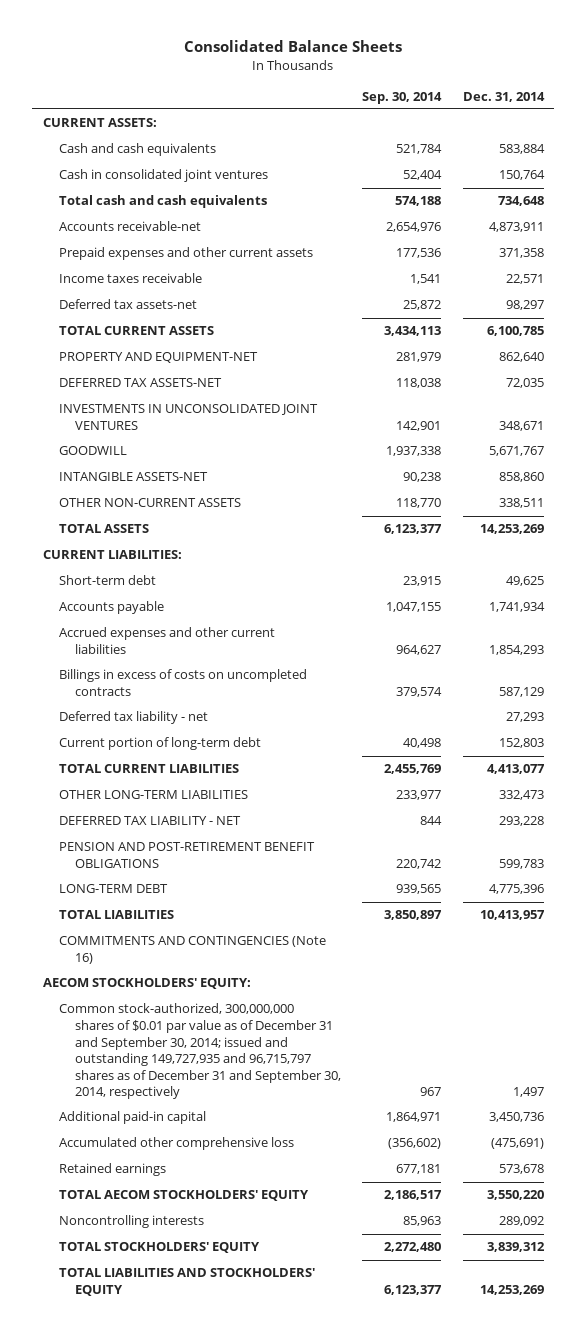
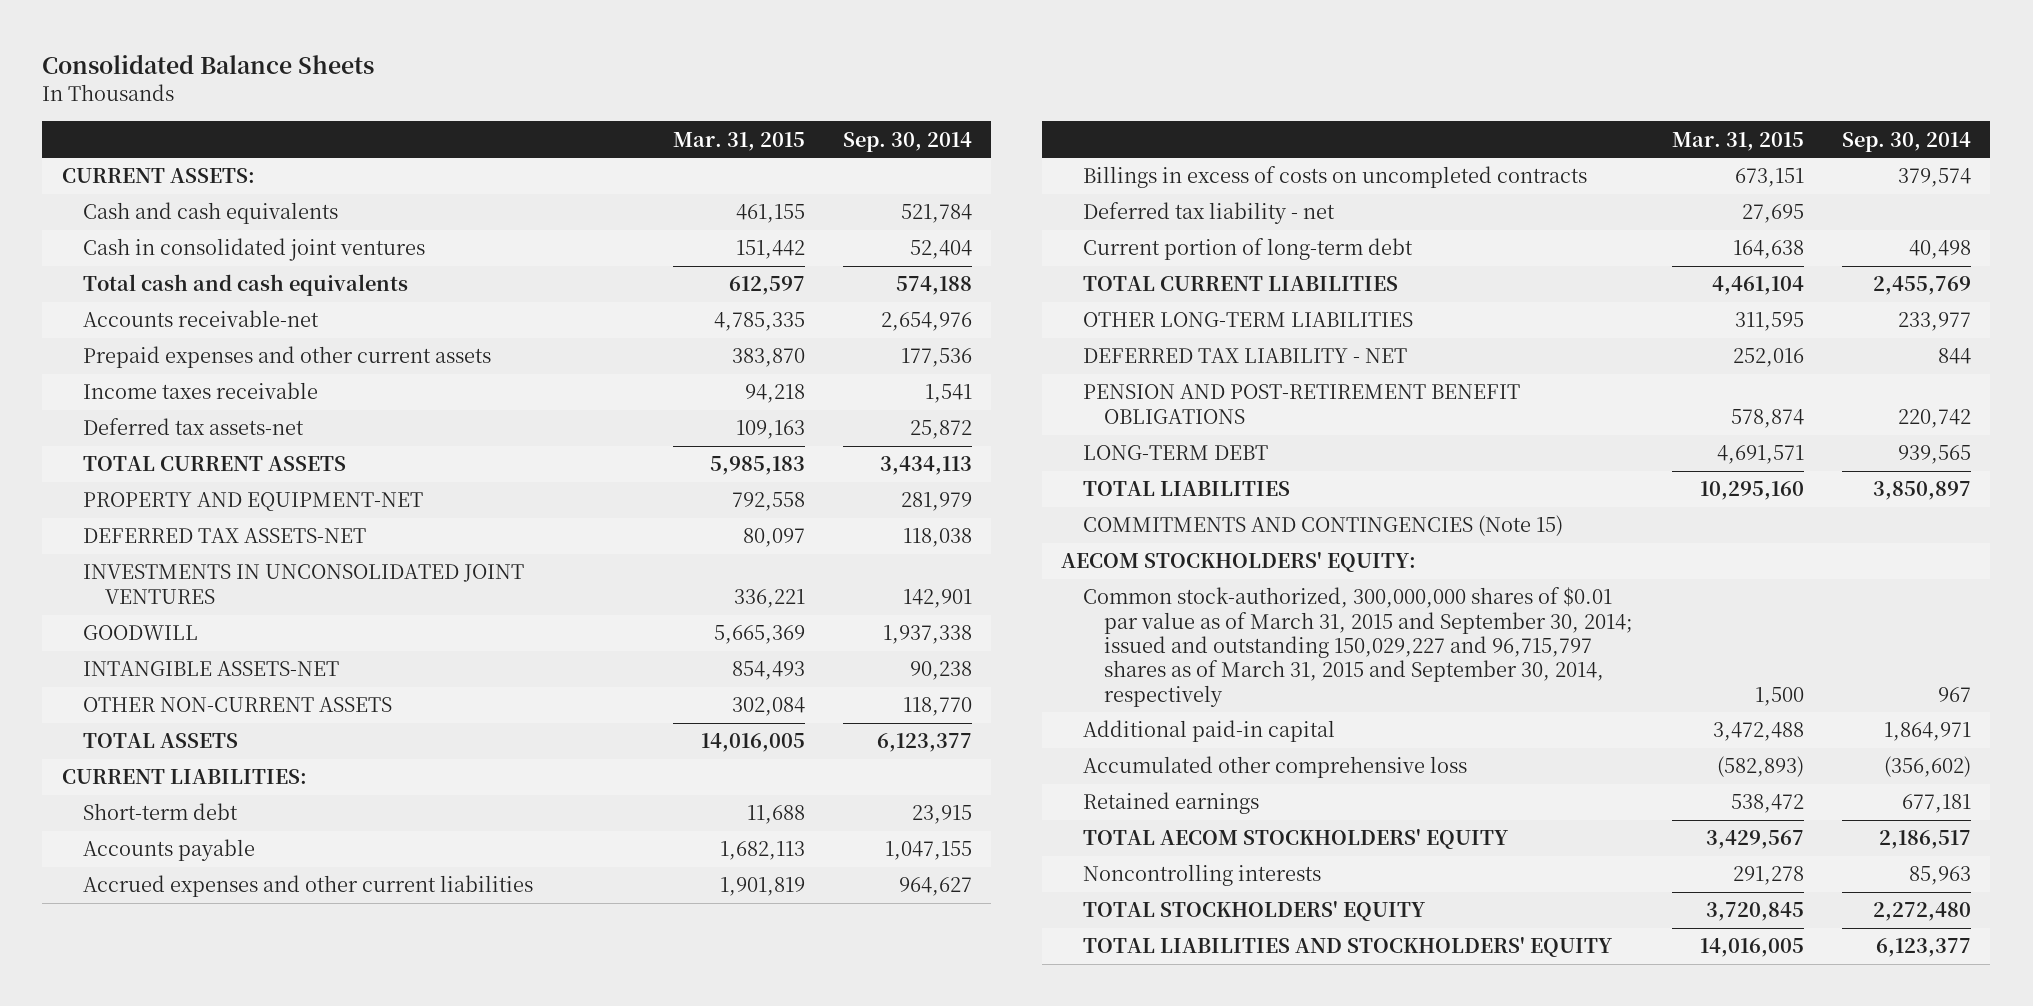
- | Sep. 30, 2014 | Dec. 31, 2014
+ | Mar. 31, 2015 | Sep. 30, 2014
- COMMITMENTS AND CONTINGENCIES (Note 16)
+ COMMITMENTS AND CONTINGENCIES (Note 15)
- Common stock-authorized, 300,000,000 shares of $0.01 par value as of December 31 and September 30, 2014; issued and outstanding 149,727,935 and 96,715,797 shares as of December 31 and September 30, 2014, respectively | 967 | 1,497
+ Common stock-authorized, 300,000,000 shares of $0.01 par value as of March 31, 2015 and September 30, 2014; issued and outstanding 150,029,227 and 96,715,797 shares as of March 31, 2015 and September 30, 2014, respectively | 1,500 | 967

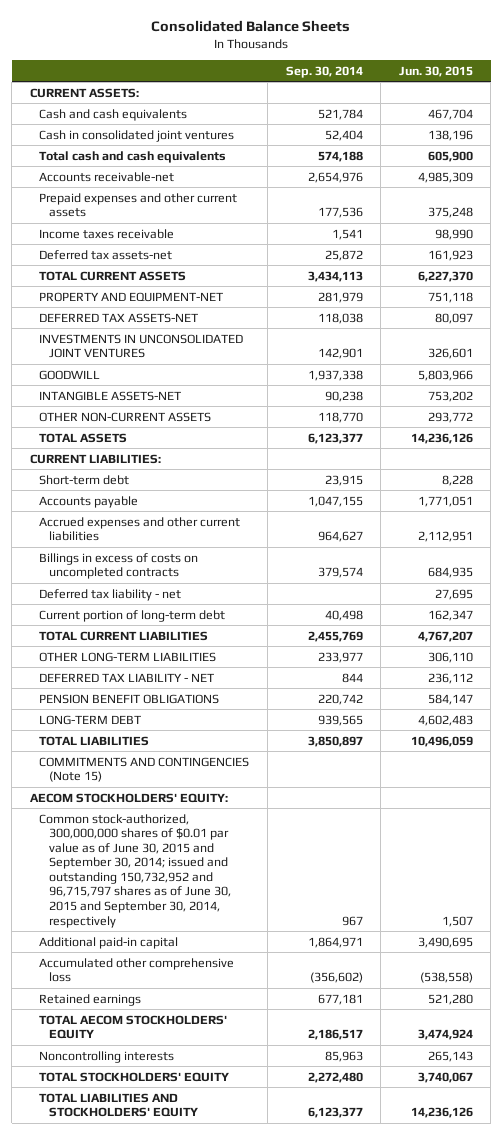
- | Mar. 31, 2015 | Sep. 30, 2014
+ | Sep. 30, 2014 | Jun. 30, 2015
- PENSION AND POST-RETIREMENT BENEFIT OBLIGATIONS | 578,874 | 220,742
+ PENSION BENEFIT OBLIGATIONS | 220,742 | 584,147
- Common stock-authorized, 300,000,000 shares of $0.01 par value as of March 31, 2015 and September 30, 2014; issued and outstanding 150,029,227 and 96,715,797 shares as of March 31, 2015 and September 30, 2014, respectively | 1,500 | 967
+ Common stock-authorized, 300,000,000 shares of $0.01 par value as of June 30, 2015 and September 30, 2014; issued and outstanding 150,732,952 and 96,715,797 shares as of June 30, 2015 and September 30, 2014, respectively | 967 | 1,507

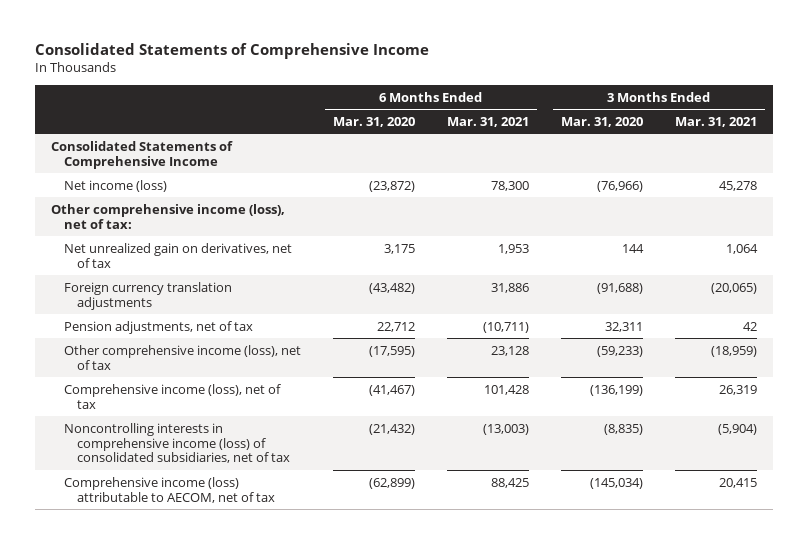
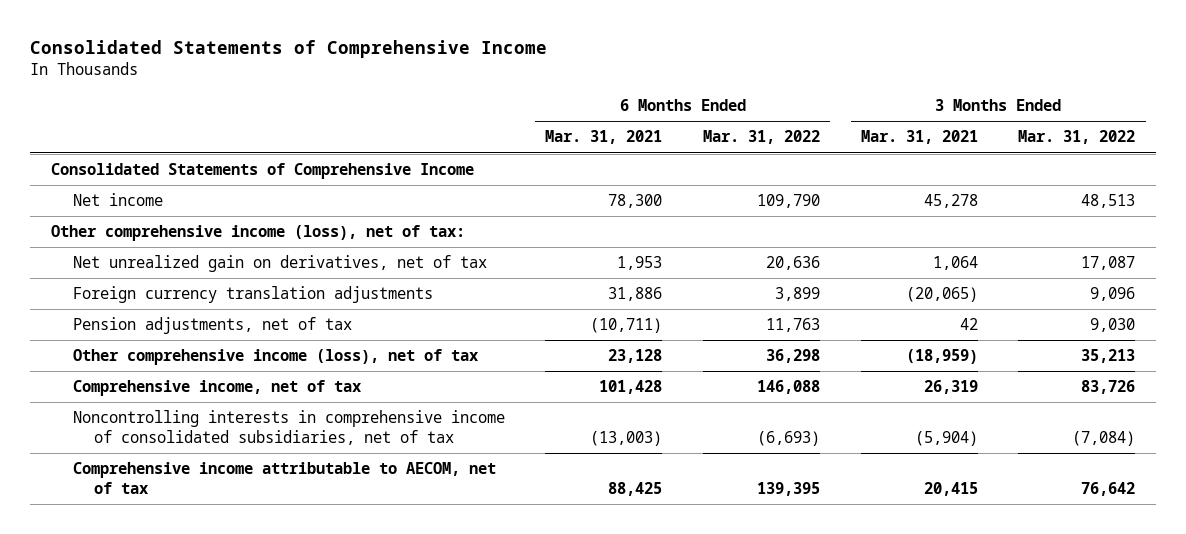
- | 6 Months Ended Mar. 31, 2020 | 6 Months Ended Mar. 31, 2021 | 3 Months Ended Mar. 31, 2020 | 3 Months Ended Mar. 31, 2021
+ | 6 Months Ended Mar. 31, 2021 | 6 Months Ended Mar. 31, 2022 | 3 Months Ended Mar. 31, 2021 | 3 Months Ended Mar. 31, 2022
- Net income (loss) | (23,872) | 78,300 | (76,966) | 45,278
+ Net income | 78,300 | 109,790 | 45,278 | 48,513
- Comprehensive income (loss), net of tax | (41,467) | 101,428 | (136,199) | 26,319
- Noncontrolling interests in comprehensive income (loss) of consolidated subsidiaries, net of tax | (21,432) | (13,003) | (8,835) | (5,904)
- Comprehensive income (loss) attributable to AECOM, net of tax | (62,899) | 88,425 | (145,034) | 20,415
+ Comprehensive income, net of tax | 101,428 | 146,088 | 26,319 | 83,726
+ Noncontrolling interests in comprehensive income of consolidated subsidiaries, net of tax | (13,003) | (6,693) | (5,904) | (7,084)
+ Comprehensive income attributable to AECOM, net of tax | 88,425 | 139,395 | 20,415 | 76,642

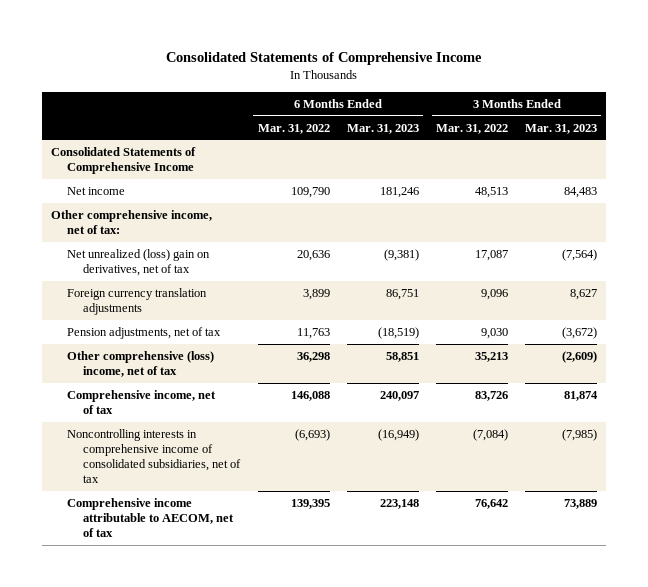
- | 6 Months Ended Mar. 31, 2021 | 6 Months Ended Mar. 31, 2022 | 3 Months Ended Mar. 31, 2021 | 3 Months Ended Mar. 31, 2022
+ | 6 Months Ended Mar. 31, 2022 | 6 Months Ended Mar. 31, 2023 | 3 Months Ended Mar. 31, 2022 | 3 Months Ended Mar. 31, 2023
- Other comprehensive income (loss), net of tax:
- Net unrealized gain on derivatives, net of tax | 1,953 | 20,636 | 1,064 | 17,087
+ Other comprehensive income, net of tax:
+ Net unrealized (loss) gain on derivatives, net of tax | 20,636 | (9,381) | 17,087 | (7,564)
- Other comprehensive income (loss), net of tax | 23,128 | 36,298 | (18,959) | 35,213
+ Other comprehensive (loss) income, net of tax | 36,298 | 58,851 | 35,213 | (2,609)

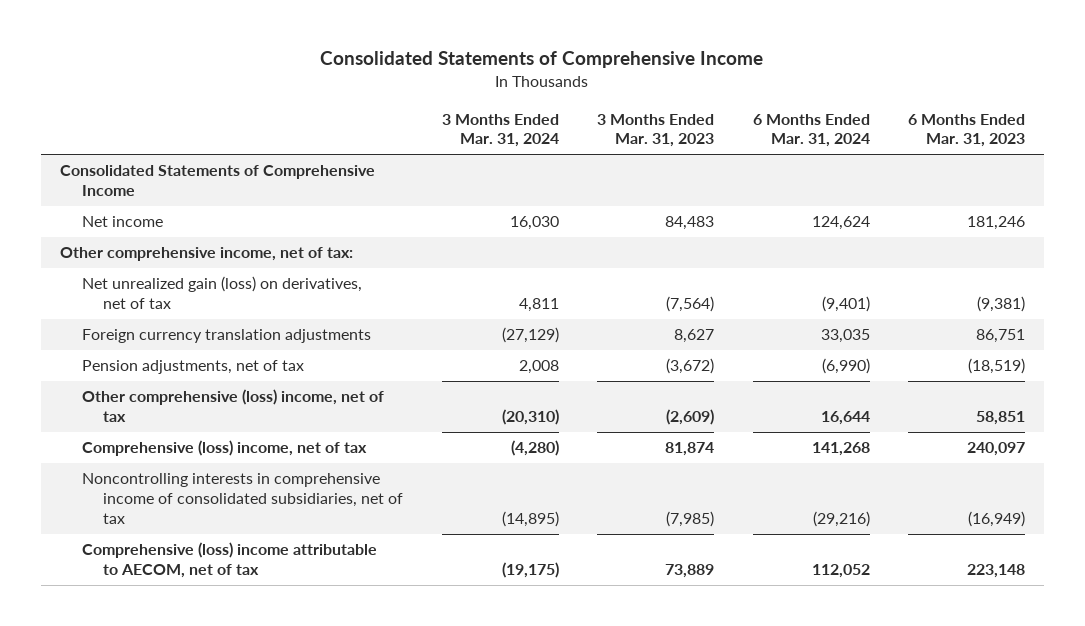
- | 6 Months Ended Mar. 31, 2022 | 6 Months Ended Mar. 31, 2023 | 3 Months Ended Mar. 31, 2022 | 3 Months Ended Mar. 31, 2023
+ | 3 Months Ended Mar. 31, 2024 | 3 Months Ended Mar. 31, 2023 | 6 Months Ended Mar. 31, 2024 | 6 Months Ended Mar. 31, 2023
- Net unrealized (loss) gain on derivatives, net of tax | 20,636 | (9,381) | 17,087 | (7,564)
+ Net unrealized gain (loss) on derivatives, net of tax | 4,811 | (7,564) | (9,401) | (9,381)
- Comprehensive income, net of tax | 146,088 | 240,097 | 83,726 | 81,874
+ Comprehensive (loss) income, net of tax | (4,280) | 81,874 | 141,268 | 240,097
- Comprehensive income attributable to AECOM, net of tax | 139,395 | 223,148 | 76,642 | 73,889
+ Comprehensive (loss) income attributable to AECOM, net of tax | (19,175) | 73,889 | 112,052 | 223,148

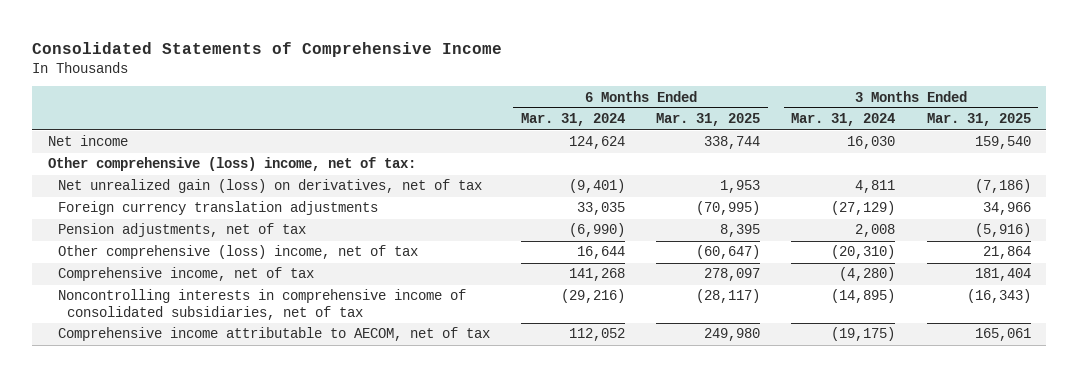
- | 3 Months Ended Mar. 31, 2024 | 3 Months Ended Mar. 31, 2023 | 6 Months Ended Mar. 31, 2024 | 6 Months Ended Mar. 31, 2023
+ | 6 Months Ended Mar. 31, 2024 | 6 Months Ended Mar. 31, 2025 | 3 Months Ended Mar. 31, 2024 | 3 Months Ended Mar. 31, 2025
- Consolidated Statements of Comprehensive Income
- Other comprehensive income, net of tax:
+ Other comprehensive (loss) income, net of tax:
- Comprehensive (loss) income, net of tax | (4,280) | 81,874 | 141,268 | 240,097
+ Comprehensive income, net of tax | 141,268 | 278,097 | (4,280) | 181,404
- Comprehensive (loss) income attributable to AECOM, net of tax | (19,175) | 73,889 | 112,052 | 223,148
+ Comprehensive income attributable to AECOM, net of tax | 112,052 | 249,980 | (19,175) | 165,061

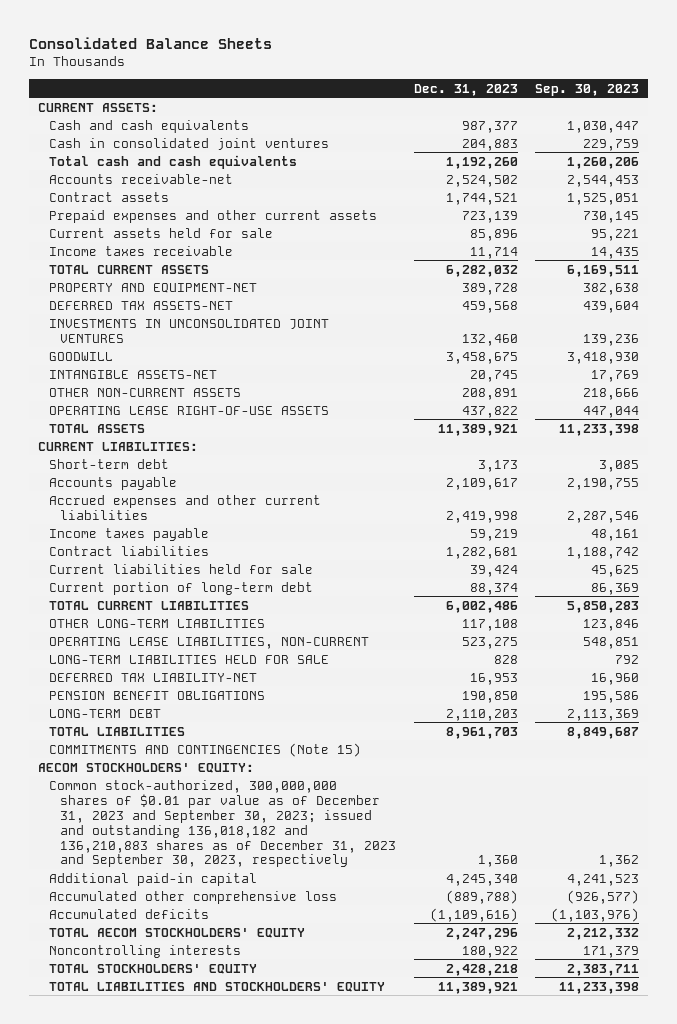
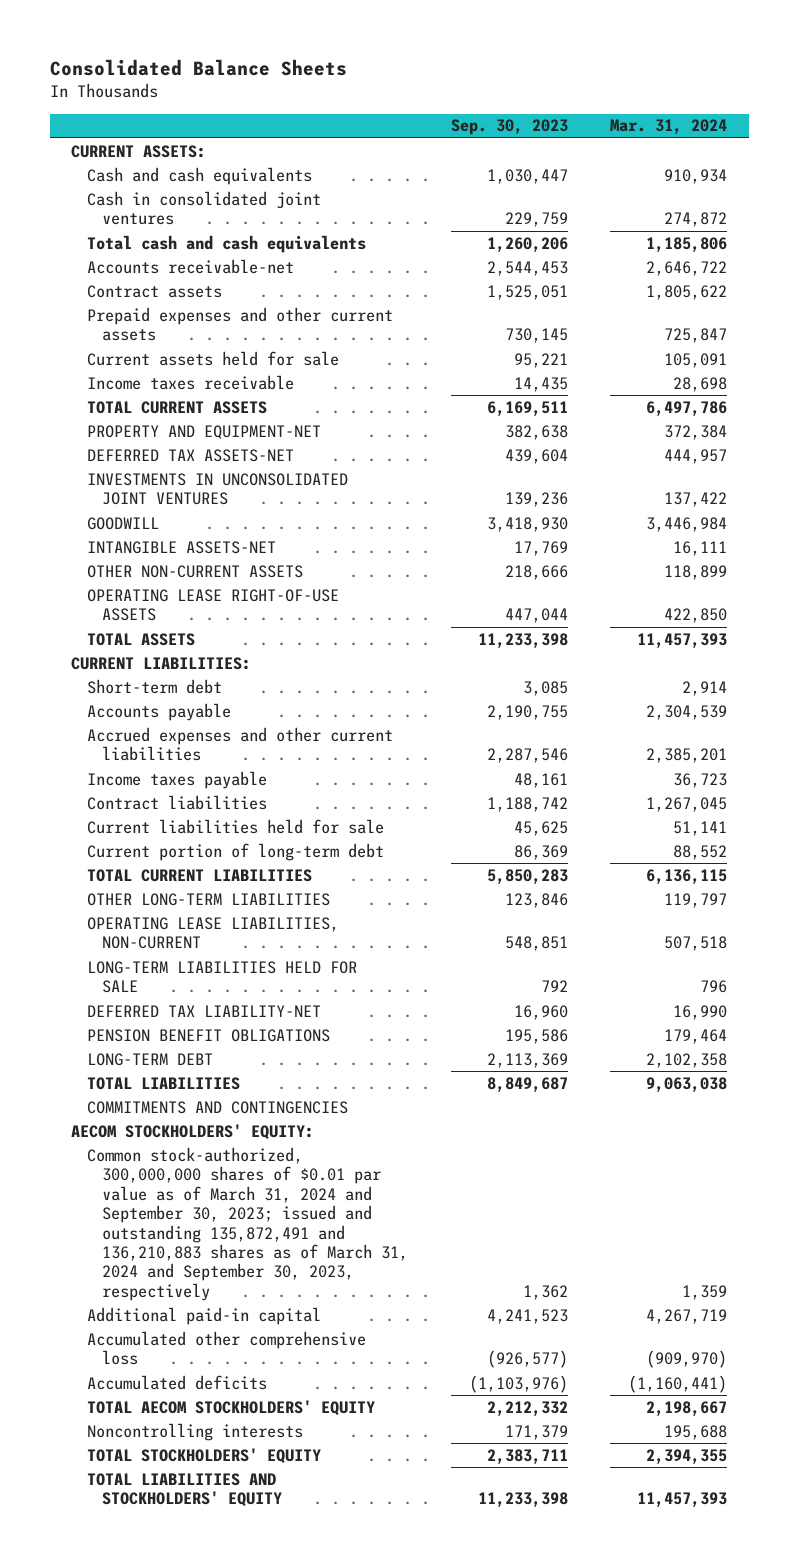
- | Dec. 31, 2023 | Sep. 30, 2023
+ | Sep. 30, 2023 | Mar. 31, 2024
- COMMITMENTS AND CONTINGENCIES (Note 15)
+ COMMITMENTS AND CONTINGENCIES
- Common stock-authorized, 300,000,000 shares of $0.01 par value as of December 31, 2023 and September 30, 2023; issued and outstanding 136,018,182 and 136,210,883 shares as of December 31, 2023 and September 30, 2023, respectively | 1,360 | 1,362
+ Common stock-authorized, 300,000,000 shares of $0.01 par value as of March 31, 2024 and September 30, 2023; issued and outstanding 135,872,491 and 136,210,883 shares as of March 31, 2024 and September 30, 2023, respectively | 1,362 | 1,359

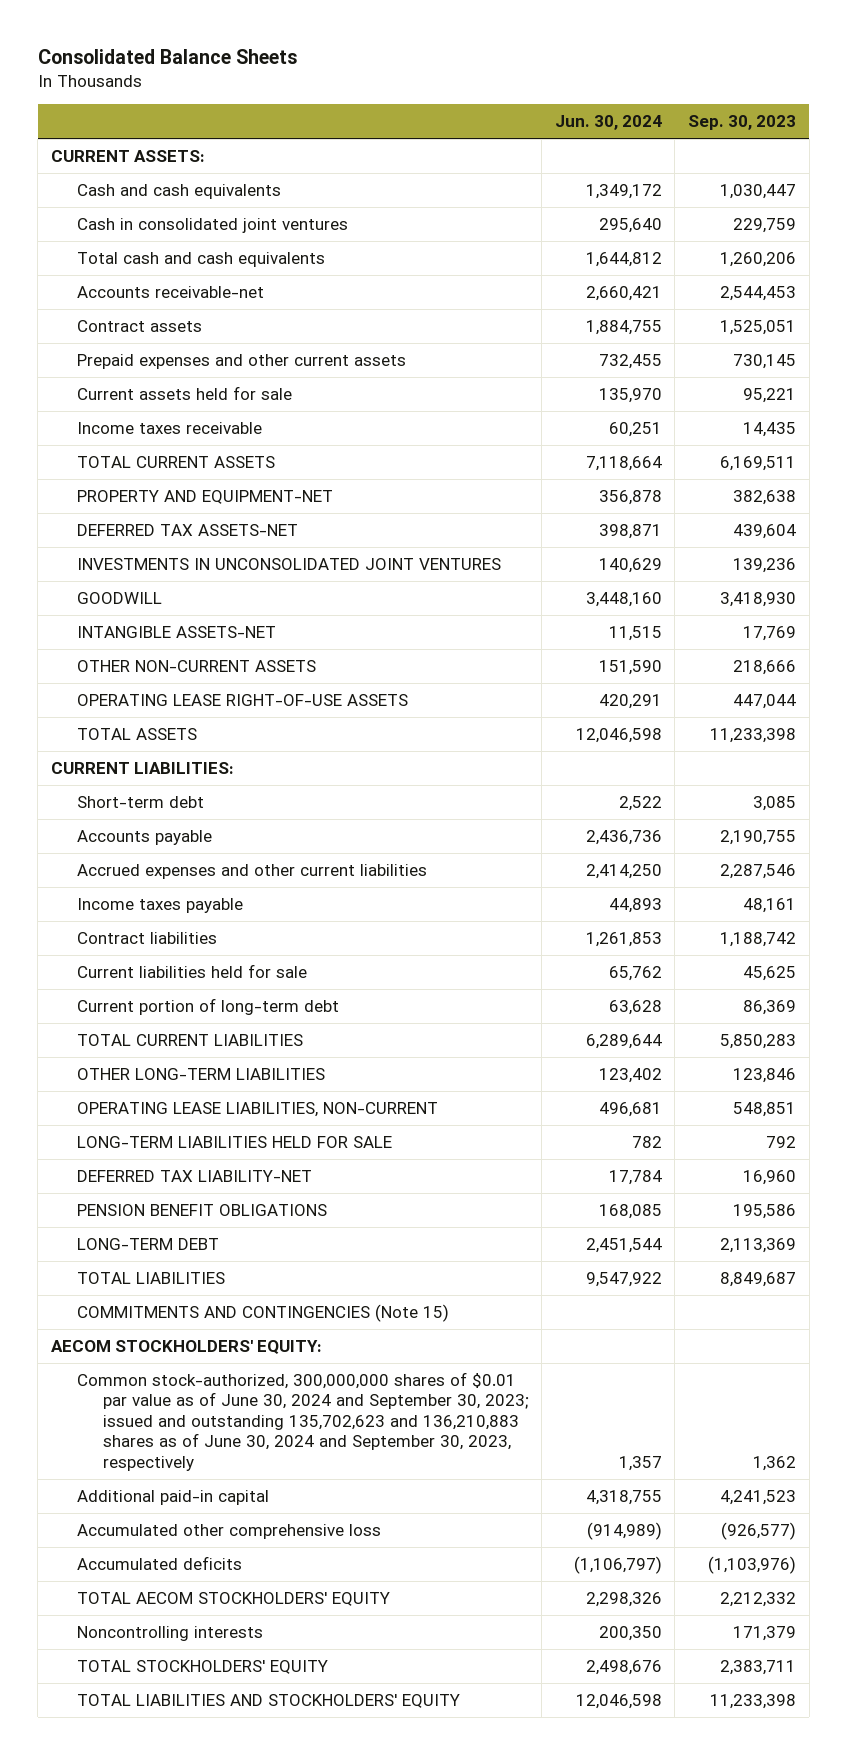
- | Sep. 30, 2023 | Mar. 31, 2024
+ | Jun. 30, 2024 | Sep. 30, 2023
- COMMITMENTS AND CONTINGENCIES
+ COMMITMENTS AND CONTINGENCIES (Note 15)
- Common stock-authorized, 300,000,000 shares of $0.01 par value as of March 31, 2024 and September 30, 2023; issued and outstanding 135,872,491 and 136,210,883 shares as of March 31, 2024 and September 30, 2023, respectively | 1,362 | 1,359
+ Common stock-authorized, 300,000,000 shares of $0.01 par value as of June 30, 2024 and September 30, 2023; issued and outstanding 135,702,623 and 136,210,883 shares as of June 30, 2024 and September 30, 2023, respectively | 1,357 | 1,362

